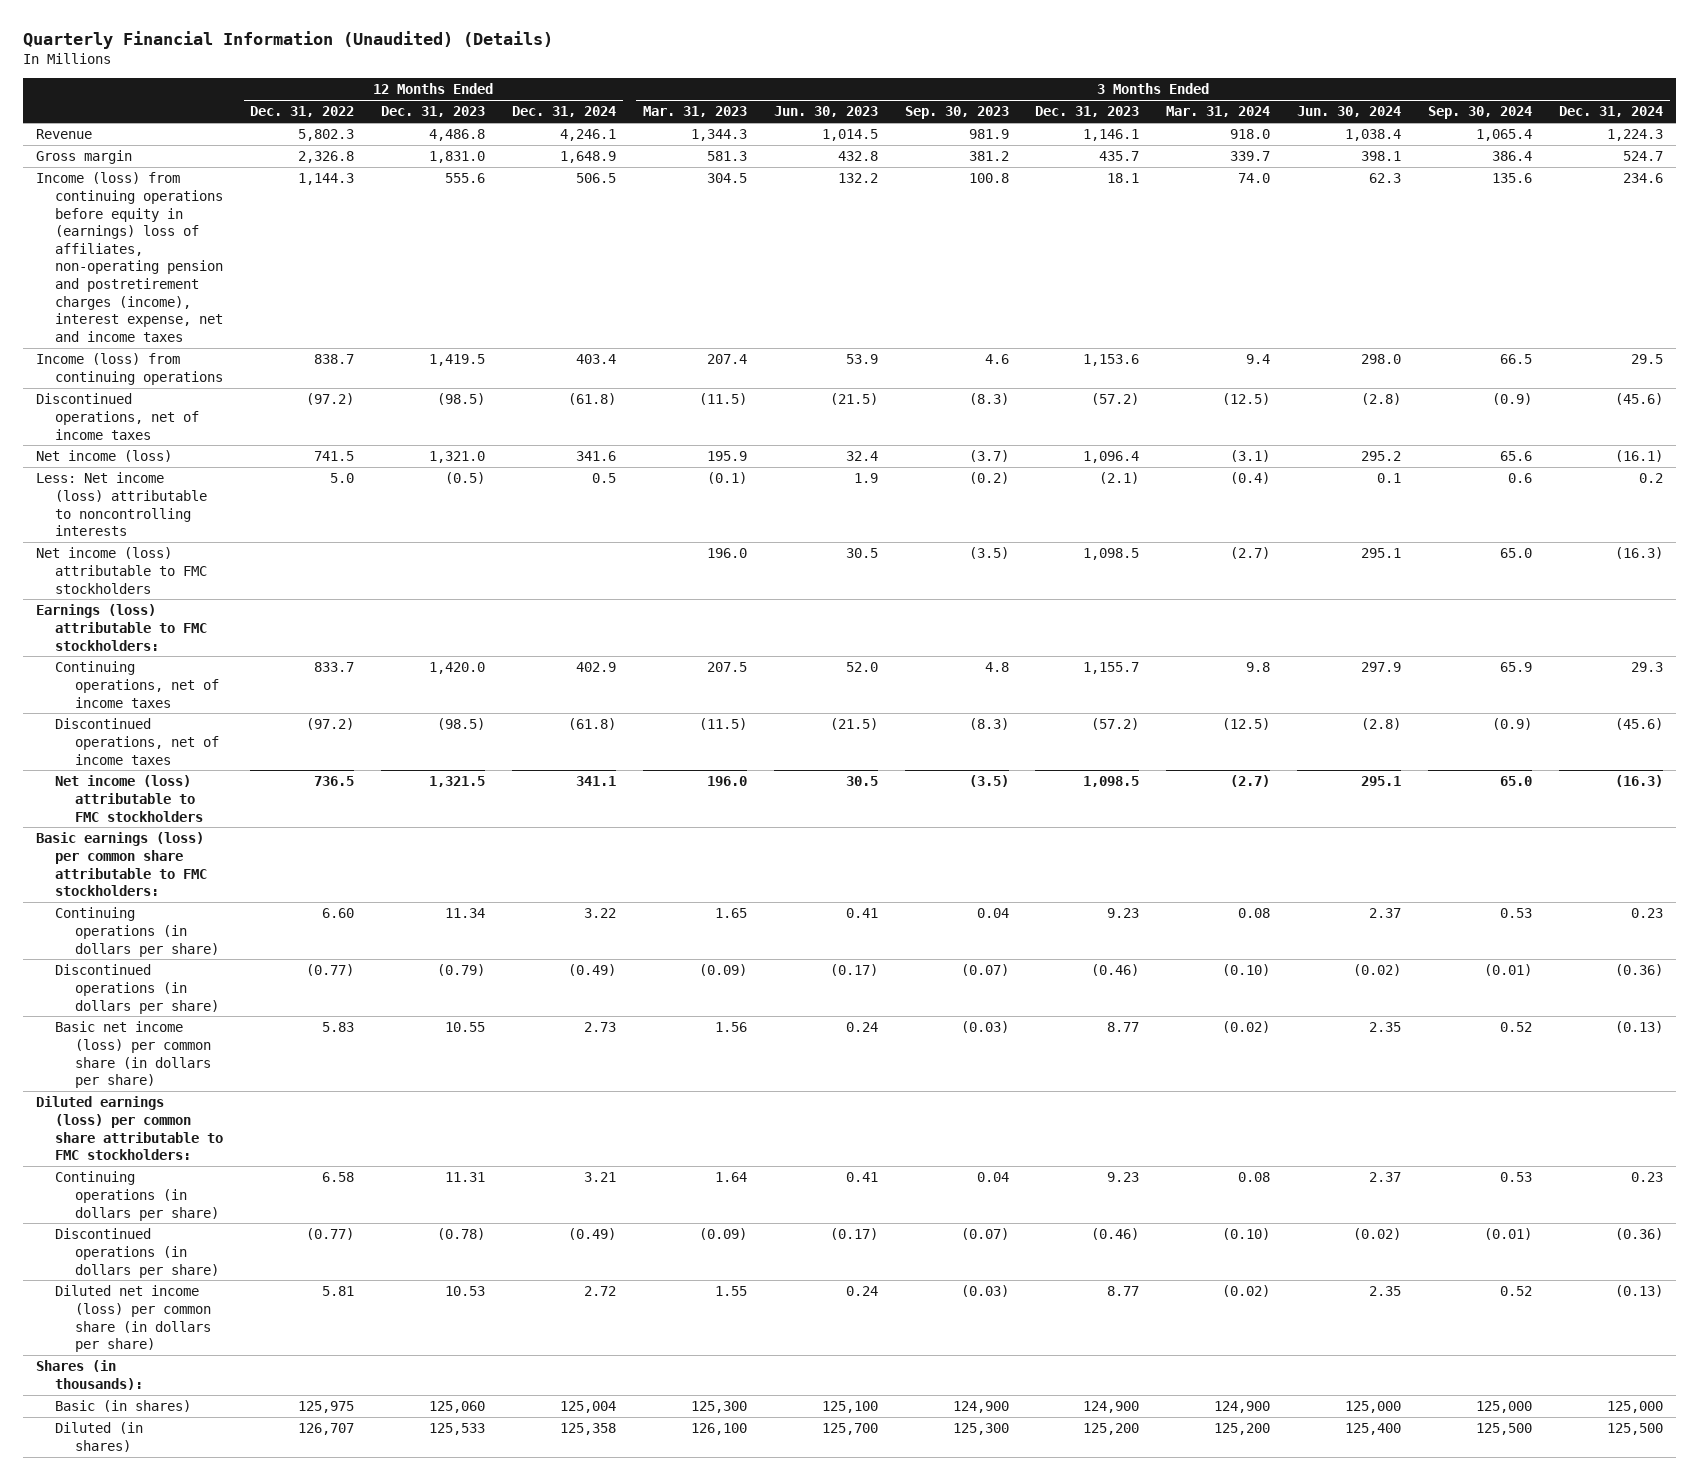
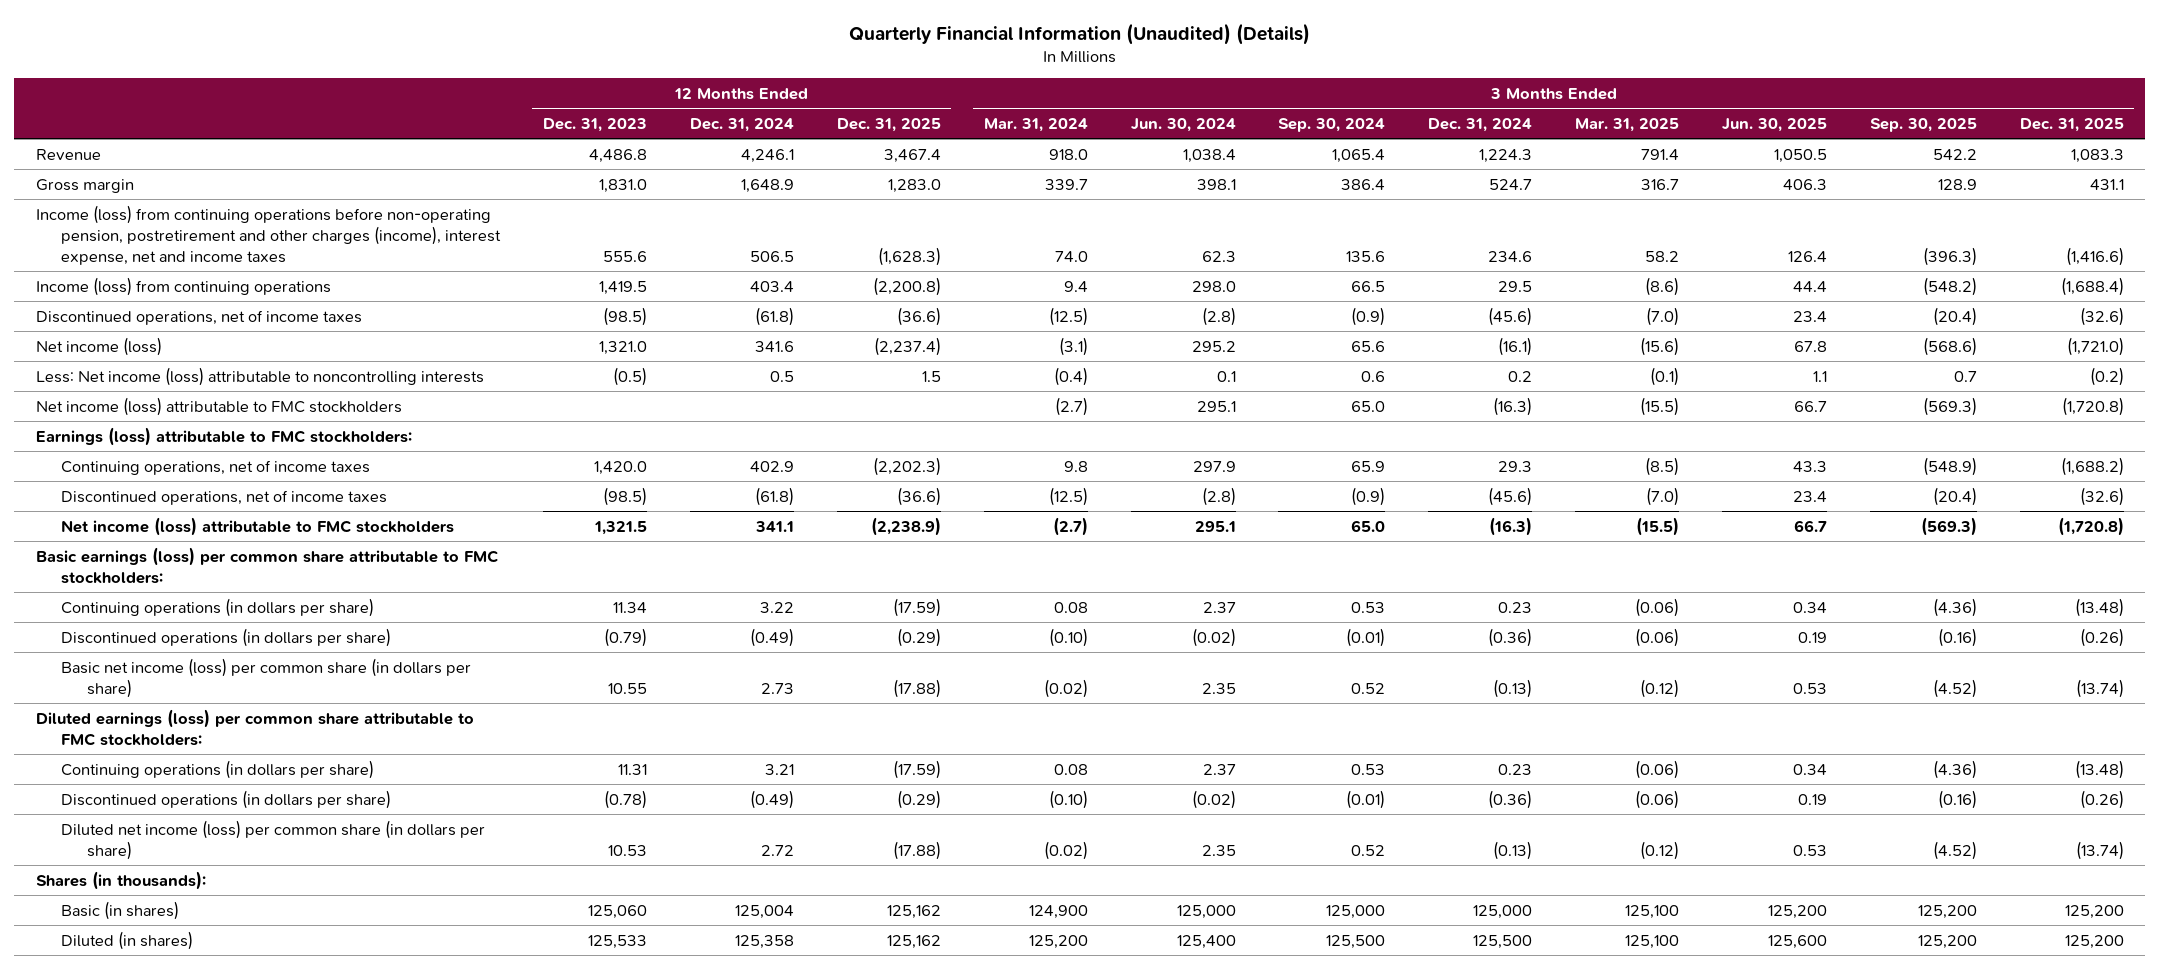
- | 12 Months Ended Dec. 31, 2022 | 12 Months Ended Dec. 31, 2023 | 12 Months Ended Dec. 31, 2024 | 3 Months Ended Mar. 31, 2023 | 3 Months Ended Jun. 30, 2023 | 3 Months Ended Sep. 30, 2023 | 3 Months Ended Dec. 31, 2023 | 3 Months Ended Mar. 31, 2024 | 3 Months Ended Jun. 30, 2024 | 3 Months Ended Sep. 30, 2024 | 3 Months Ended Dec. 31, 2024
+ | 12 Months Ended Dec. 31, 2023 | 12 Months Ended Dec. 31, 2024 | 12 Months Ended Dec. 31, 2025 | 3 Months Ended Mar. 31, 2024 | 3 Months Ended Jun. 30, 2024 | 3 Months Ended Sep. 30, 2024 | 3 Months Ended Dec. 31, 2024 | 3 Months Ended Mar. 31, 2025 | 3 Months Ended Jun. 30, 2025 | 3 Months Ended Sep. 30, 2025 | 3 Months Ended Dec. 31, 2025
- Income (loss) from continuing operations before equity in (earnings) loss of affiliates, non-operating pension and postretirement charges (income), interest expense, net and income taxes | 1,144.3 | 555.6 | 506.5 | 304.5 | 132.2 | 100.8 | 18.1 | 74.0 | 62.3 | 135.6 | 234.6
+ Income (loss) from continuing operations before non-operating pension, postretirement and other charges (income), interest expense, net and income taxes | 555.6 | 506.5 | (1,628.3) | 74.0 | 62.3 | 135.6 | 234.6 | 58.2 | 126.4 | (396.3) | (1,416.6)

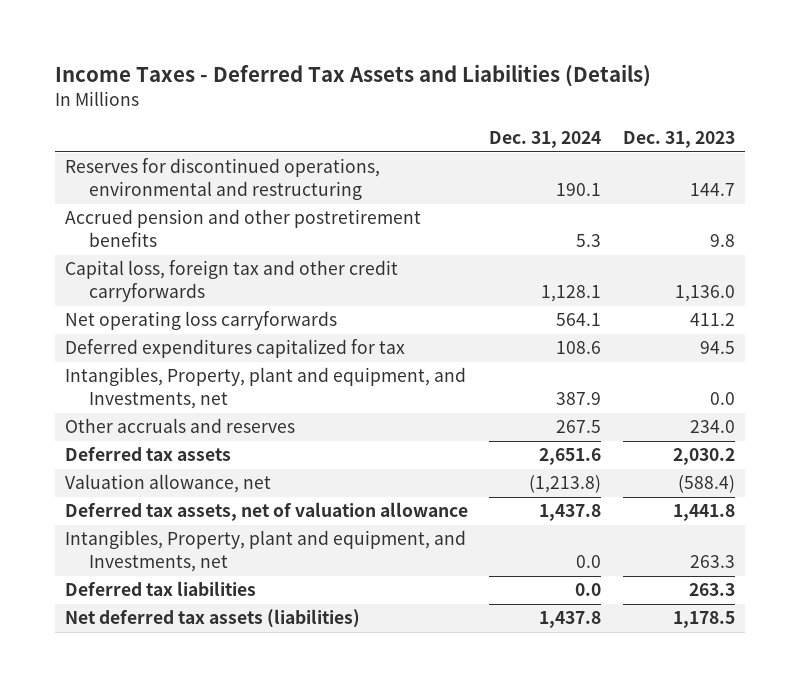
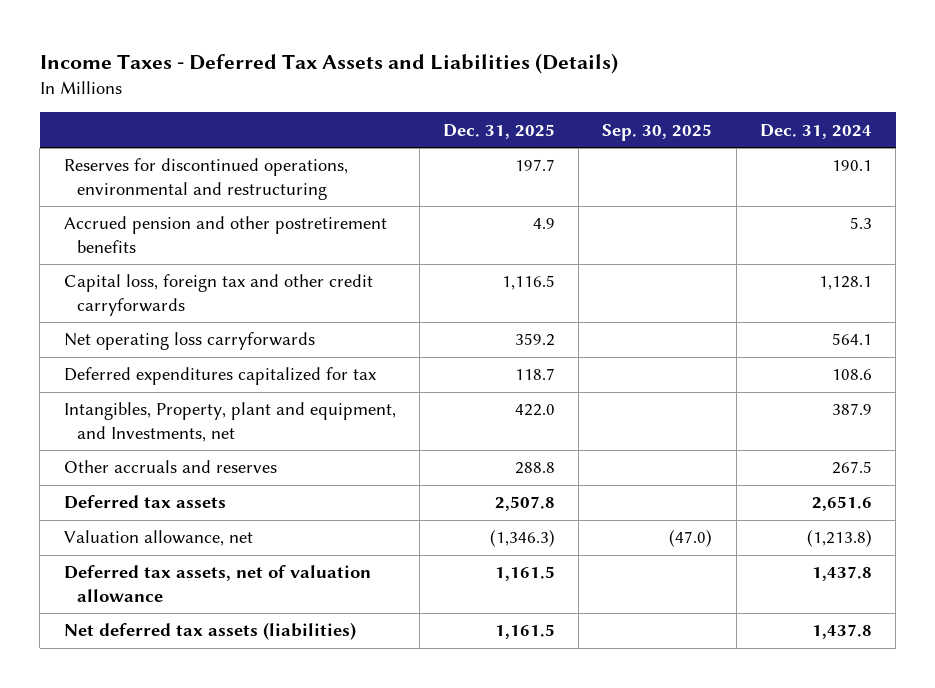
- | Dec. 31, 2024 | Dec. 31, 2023
+ | Dec. 31, 2025 | Sep. 30, 2025 | Dec. 31, 2024
- Intangibles, Property, plant and equipment, and Investments, net | 0.0 | 263.3
- Deferred tax liabilities | 0.0 | 263.3

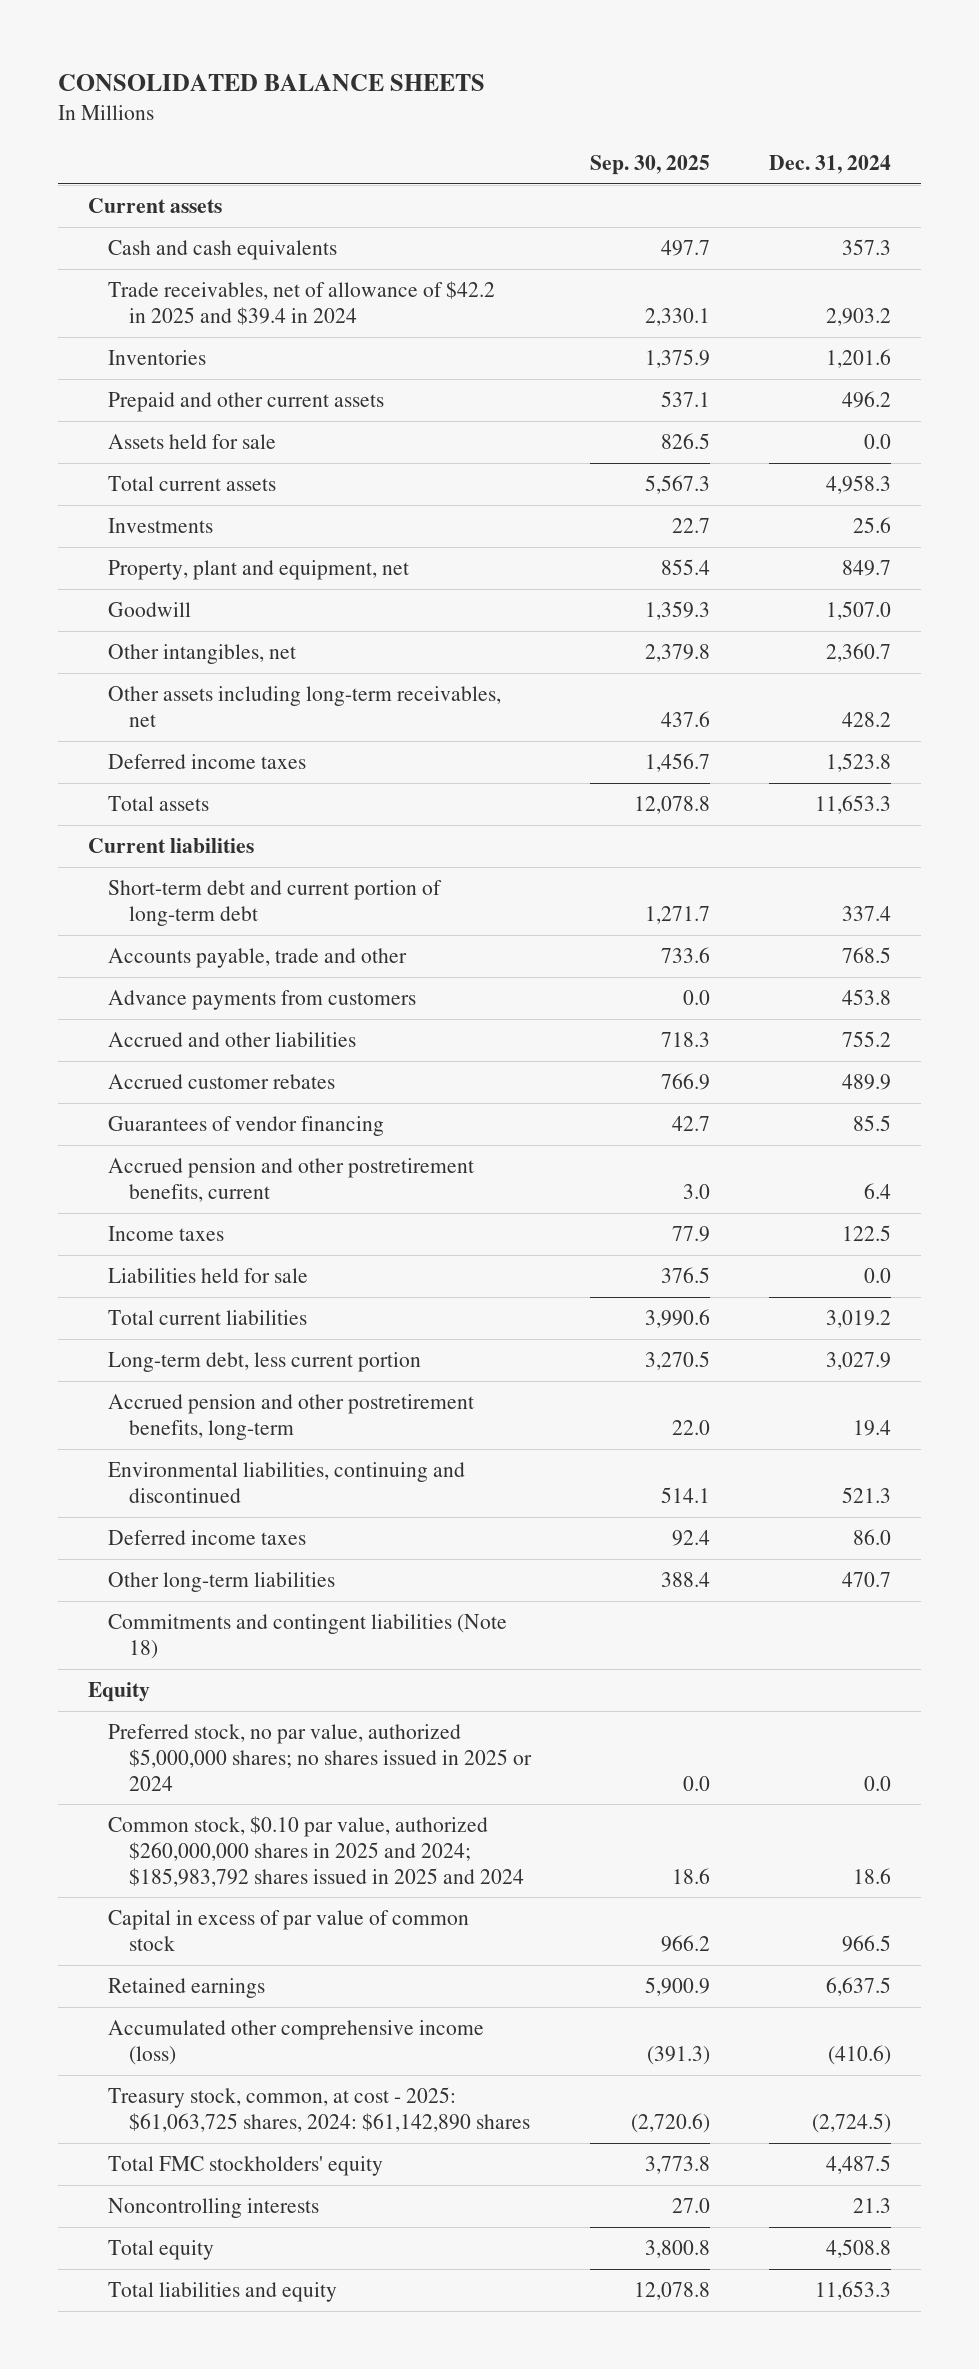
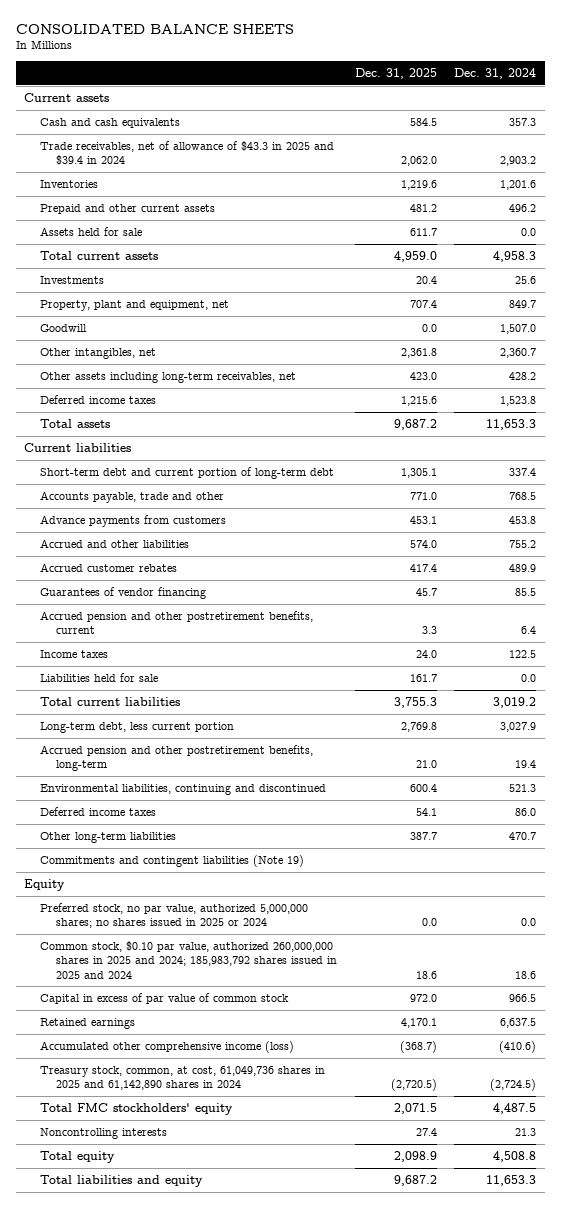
- | Sep. 30, 2025 | Dec. 31, 2024
+ | Dec. 31, 2025 | Dec. 31, 2024
- Trade receivables, net of allowance of $42.2 in 2025 and $39.4 in 2024 | 2,330.1 | 2,903.2
+ Trade receivables, net of allowance of $43.3 in 2025 and $39.4 in 2024 | 2,062.0 | 2,903.2
- Commitments and contingent liabilities (Note 18)
+ Commitments and contingent liabilities (Note 19)
- Preferred stock, no par value, authorized $5,000,000 shares; no shares issued in 2025 or 2024 | 0.0 | 0.0
- Common stock, $0.10 par value, authorized $260,000,000 shares in 2025 and 2024; $185,983,792 shares issued in 2025 and 2024 | 18.6 | 18.6
+ Preferred stock, no par value, authorized 5,000,000 shares; no shares issued in 2025 or 2024 | 0.0 | 0.0
+ Common stock, $0.10 par value, authorized 260,000,000 shares in 2025 and 2024; 185,983,792 shares issued in 2025 and 2024 | 18.6 | 18.6
- Treasury stock, common, at cost - 2025: $61,063,725 shares, 2024: $61,142,890 shares | (2,720.6) | (2,724.5)
+ Treasury stock, common, at cost, 61,049,736 shares in 2025 and 61,142,890 shares in 2024 | (2,720.5) | (2,724.5)

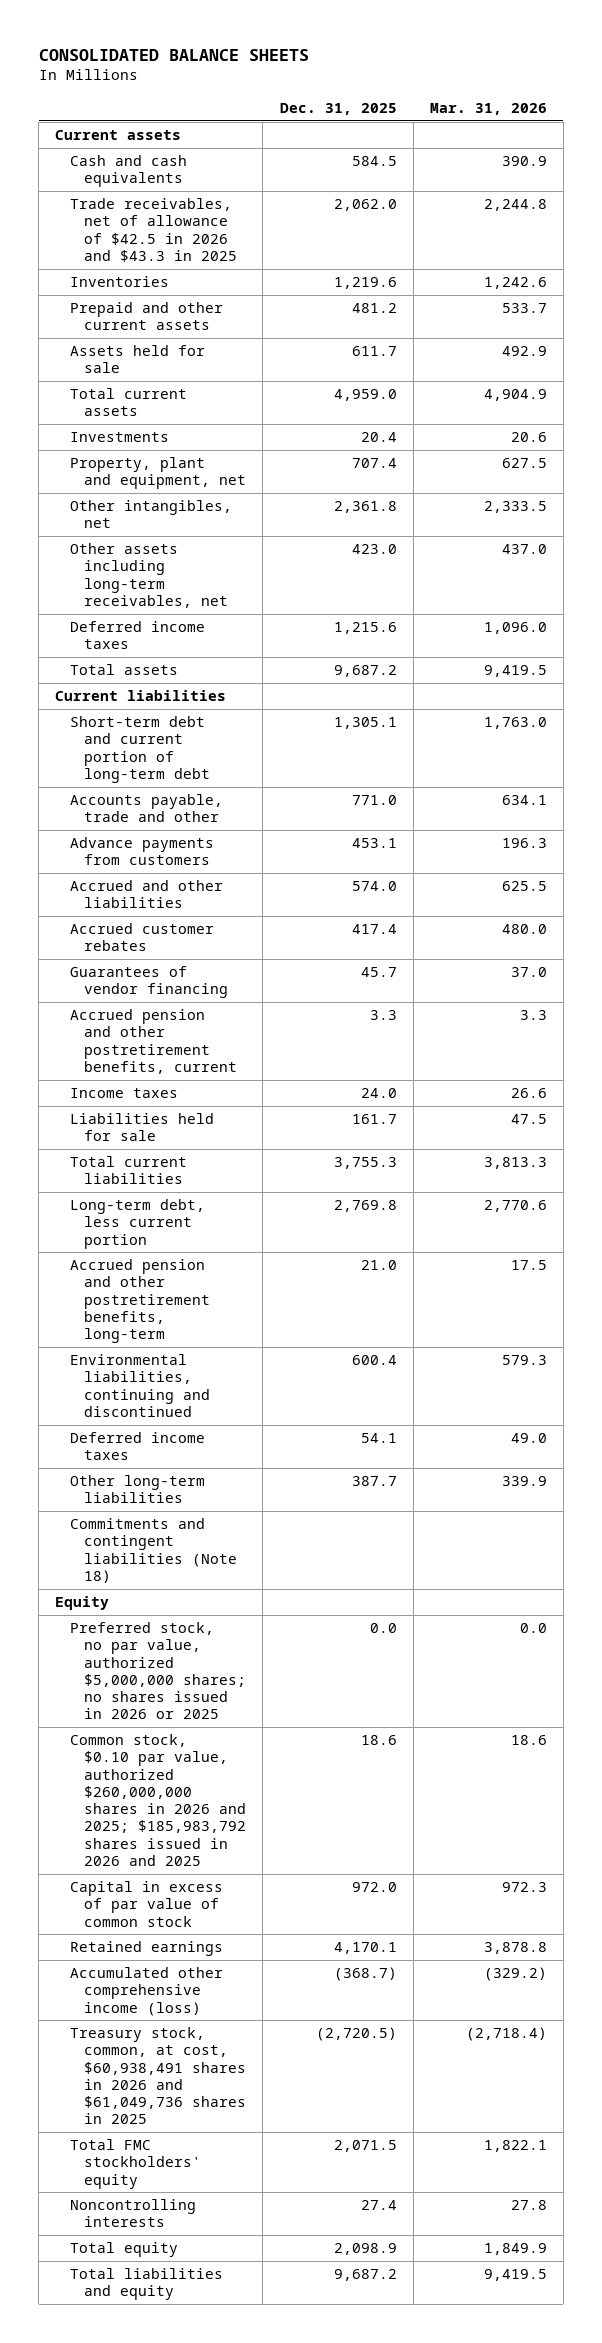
- | Dec. 31, 2025 | Dec. 31, 2024
+ | Dec. 31, 2025 | Mar. 31, 2026
- Trade receivables, net of allowance of $43.3 in 2025 and $39.4 in 2024 | 2,062.0 | 2,903.2
+ Trade receivables, net of allowance of $42.5 in 2026 and $43.3 in 2025 | 2,062.0 | 2,244.8
- Goodwill | 0.0 | 1,507.0
- Commitments and contingent liabilities (Note 19)
+ Commitments and contingent liabilities (Note 18)
- Preferred stock, no par value, authorized 5,000,000 shares; no shares issued in 2025 or 2024 | 0.0 | 0.0
- Common stock, $0.10 par value, authorized 260,000,000 shares in 2025 and 2024; 185,983,792 shares issued in 2025 and 2024 | 18.6 | 18.6
+ Preferred stock, no par value, authorized $5,000,000 shares; no shares issued in 2026 or 2025 | 0.0 | 0.0
+ Common stock, $0.10 par value, authorized $260,000,000 shares in 2026 and 2025; $185,983,792 shares issued in 2026 and 2025 | 18.6 | 18.6
- Treasury stock, common, at cost, 61,049,736 shares in 2025 and 61,142,890 shares in 2024 | (2,720.5) | (2,724.5)
+ Treasury stock, common, at cost, $60,938,491 shares in 2026 and $61,049,736 shares in 2025 | (2,720.5) | (2,718.4)

